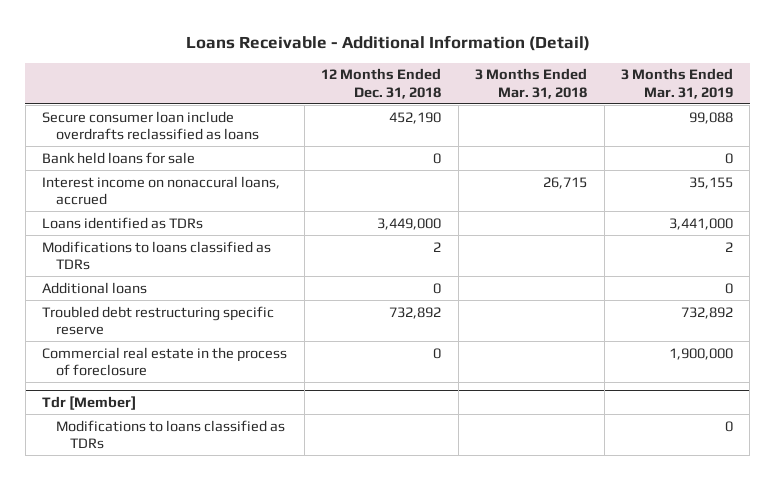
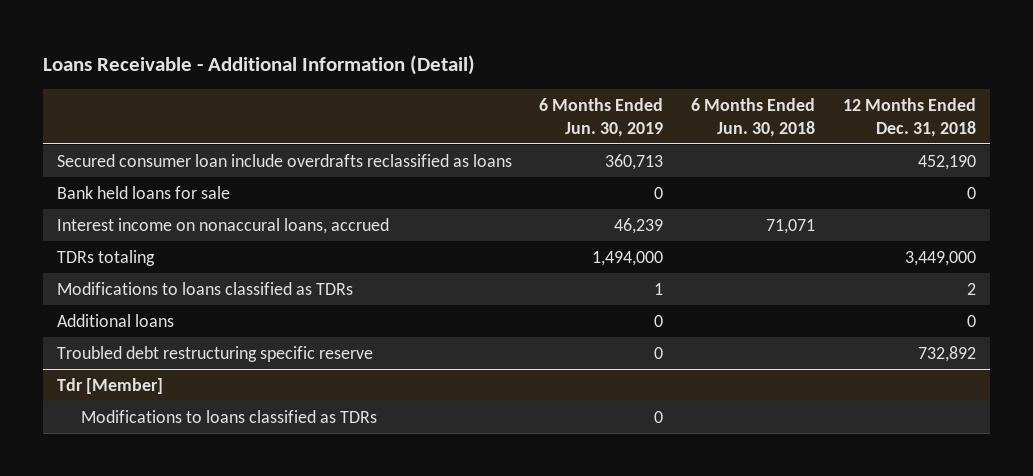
- | 12 Months Ended Dec. 31, 2018 | 3 Months Ended Mar. 31, 2018 | 3 Months Ended Mar. 31, 2019
+ | 6 Months Ended Jun. 30, 2019 | 6 Months Ended Jun. 30, 2018 | 12 Months Ended Dec. 31, 2018
- Secure consumer loan include overdrafts reclassified as loans | 452,190 | | 99,088
+ Secured consumer loan include overdrafts reclassified as loans | 360,713 | | 452,190
- Loans identified as TDRs | 3,449,000 | | 3,441,000
+ TDRs totaling | 1,494,000 | | 3,449,000
- Commercial real estate in the process of foreclosure | 0 | | 1,900,000

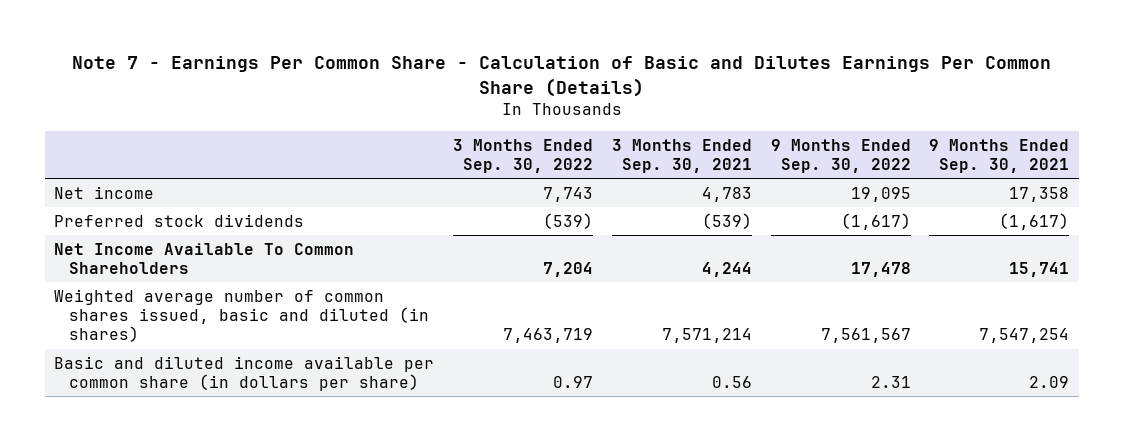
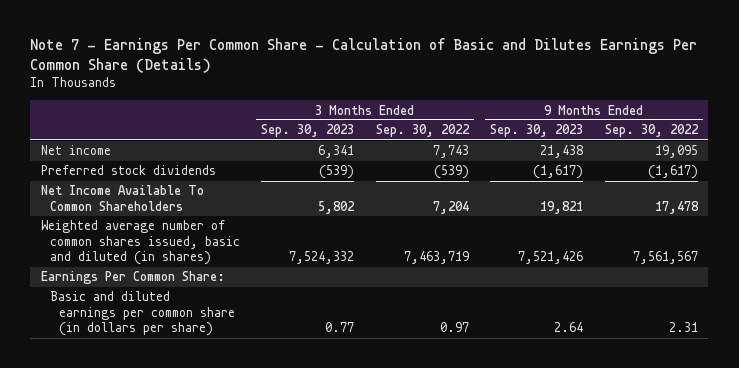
- | 3 Months Ended Sep. 30, 2022 | 3 Months Ended Sep. 30, 2021 | 9 Months Ended Sep. 30, 2022 | 9 Months Ended Sep. 30, 2021
+ | 3 Months Ended Sep. 30, 2023 | 3 Months Ended Sep. 30, 2022 | 9 Months Ended Sep. 30, 2023 | 9 Months Ended Sep. 30, 2022
- Basic and diluted income available per common share (in dollars per share) | 0.97 | 0.56 | 2.31 | 2.09
+ Earnings Per Common Share:
+ Basic and diluted earnings per common share (in dollars per share) | 0.77 | 0.97 | 2.64 | 2.31

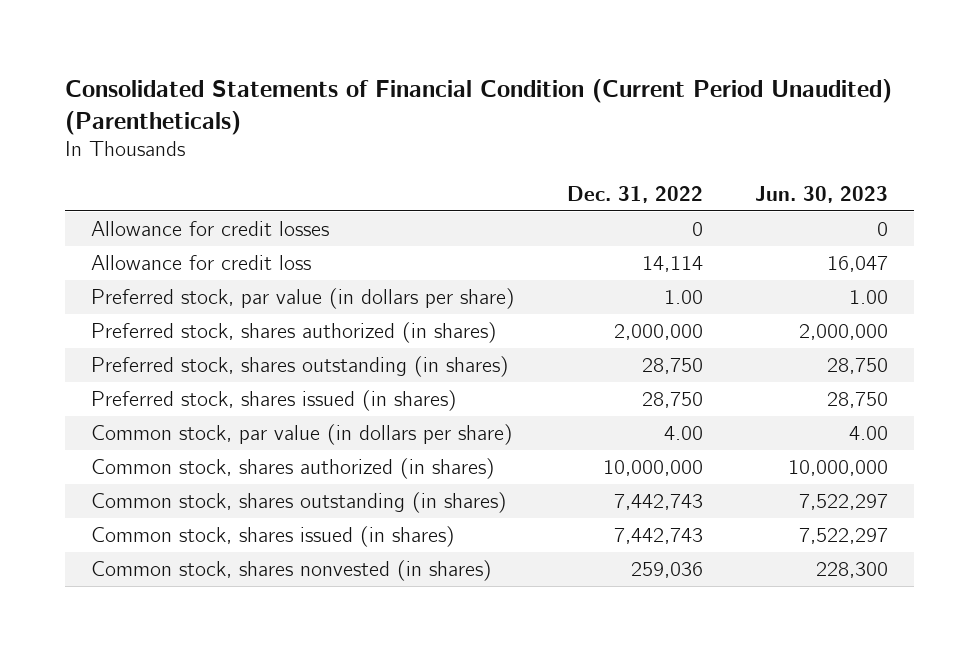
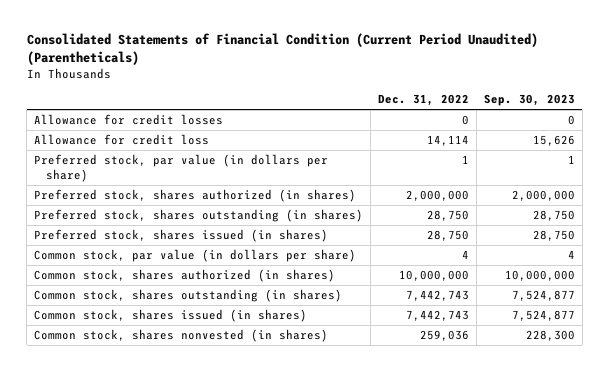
- | Dec. 31, 2022 | Jun. 30, 2023
+ | Dec. 31, 2022 | Sep. 30, 2023
- Preferred stock, par value (in dollars per share) | 1.00 | 1.00
+ Preferred stock, par value (in dollars per share) | 1 | 1
- Common stock, par value (in dollars per share) | 4.00 | 4.00
+ Common stock, par value (in dollars per share) | 4 | 4

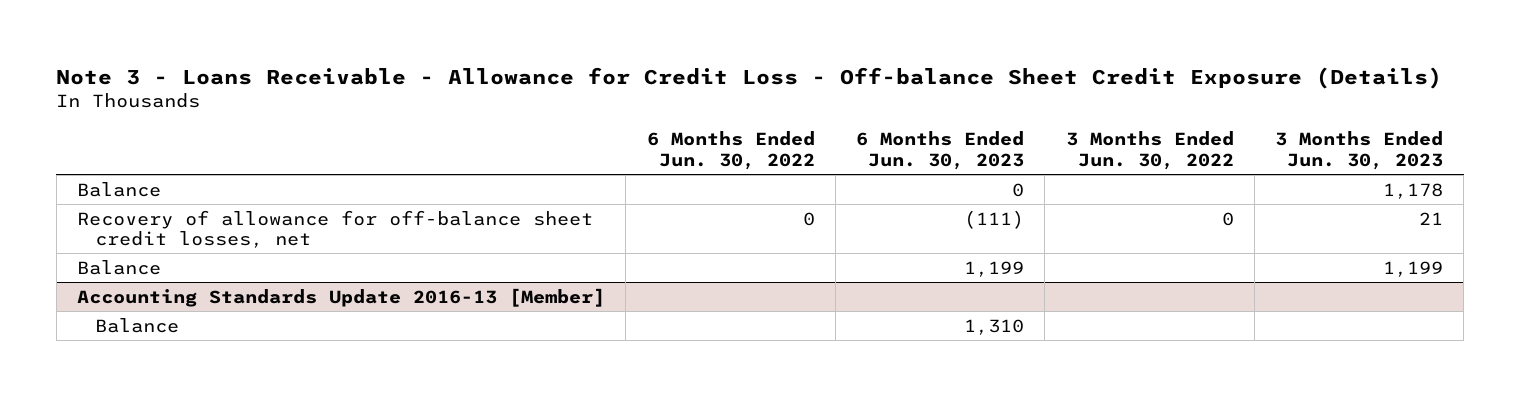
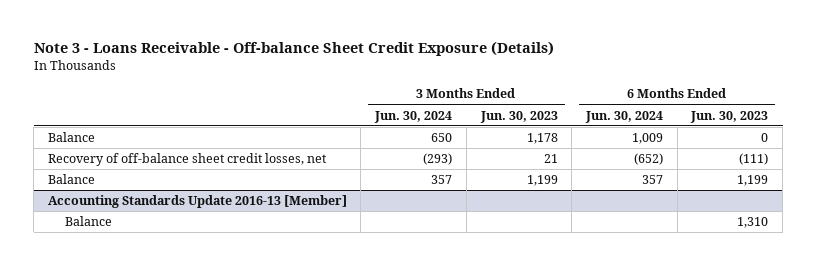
- Note 3 - Loans Receivable - Allowance for Credit Loss - Off-balance Sheet Credit Exposure (Details)
+ Note 3 - Loans Receivable - Off-balance Sheet Credit Exposure (Details)
- | 6 Months Ended Jun. 30, 2022 | 6 Months Ended Jun. 30, 2023 | 3 Months Ended Jun. 30, 2022 | 3 Months Ended Jun. 30, 2023
+ | 3 Months Ended Jun. 30, 2024 | 3 Months Ended Jun. 30, 2023 | 6 Months Ended Jun. 30, 2024 | 6 Months Ended Jun. 30, 2023
- Recovery of allowance for off-balance sheet credit losses, net | 0 | (111) | 0 | 21
+ Recovery of off-balance sheet credit losses, net | (293) | 21 | (652) | (111)

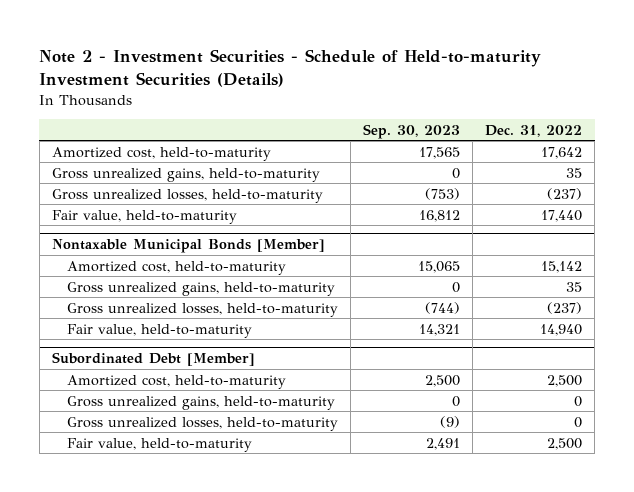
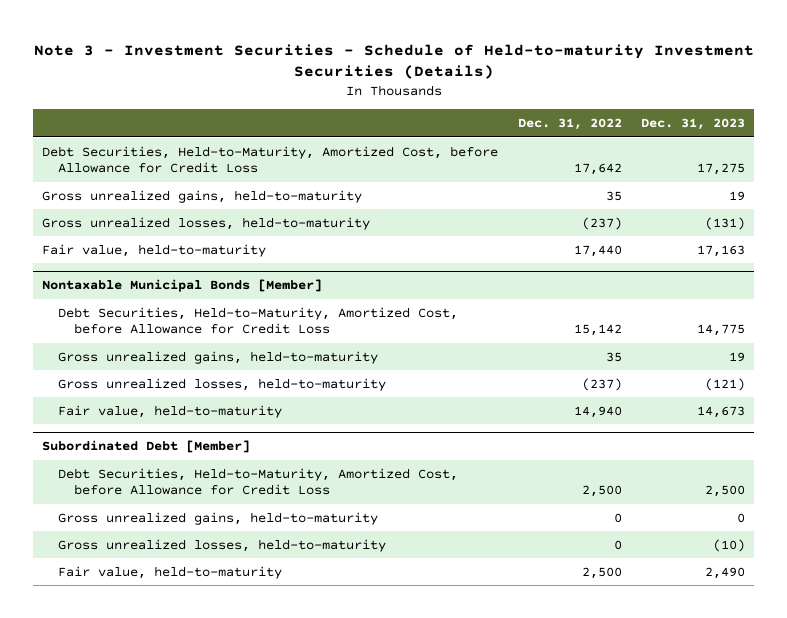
- Note 2 - Investment Securities - Schedule of Held-to-maturity Investment Securities (Details)
+ Note 3 - Investment Securities - Schedule of Held-to-maturity Investment Securities (Details)
- | Sep. 30, 2023 | Dec. 31, 2022
+ | Dec. 31, 2022 | Dec. 31, 2023
- Amortized cost, held-to-maturity | 17,565 | 17,642
+ Debt Securities, Held-to-Maturity, Amortized Cost, before Allowance for Credit Loss | 17,642 | 17,275
@ Nontaxable Municipal Bonds [Member]
- Amortized cost, held-to-maturity | 15,065 | 15,142
+ Debt Securities, Held-to-Maturity, Amortized Cost, before Allowance for Credit Loss | 15,142 | 14,775
@ Subordinated Debt [Member]
- Amortized cost, held-to-maturity | 2,500 | 2,500
+ Debt Securities, Held-to-Maturity, Amortized Cost, before Allowance for Credit Loss | 2,500 | 2,500

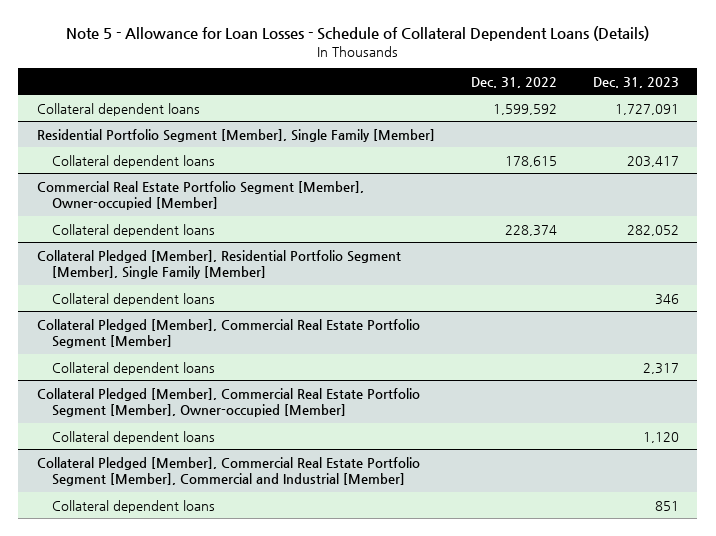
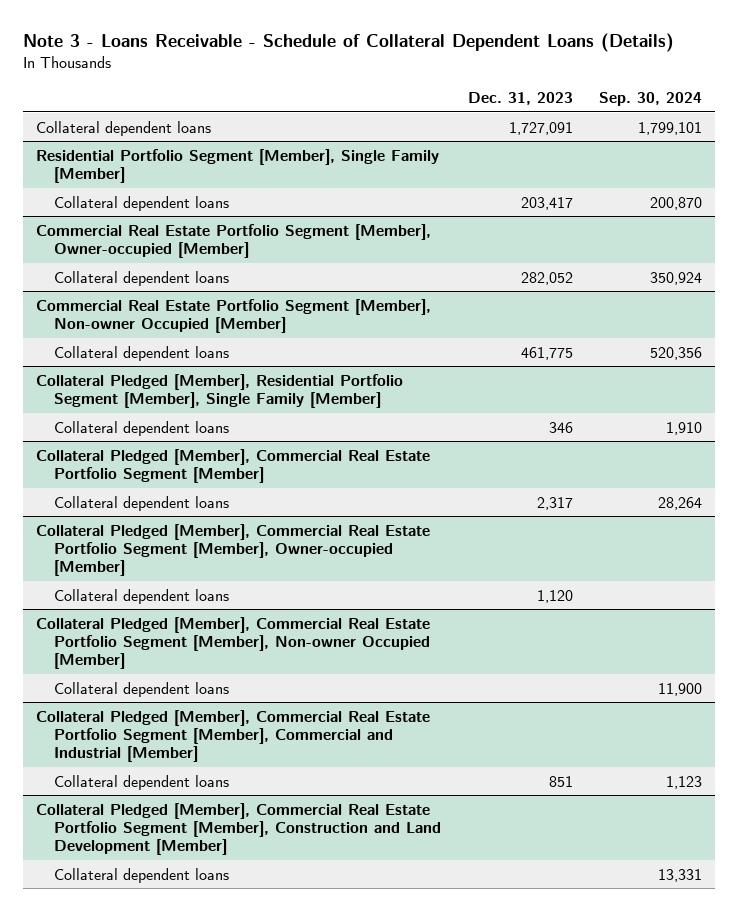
- Note 5 - Allowance for Loan Losses - Schedule of Collateral Dependent Loans (Details)
+ Note 3 - Loans Receivable - Schedule of Collateral Dependent Loans (Details)
- | Dec. 31, 2022 | Dec. 31, 2023
+ | Dec. 31, 2023 | Sep. 30, 2024
+ Commercial Real Estate Portfolio Segment [Member], Non-owner Occupied [Member]
+ Collateral dependent loans | 461,775 | 520,356
+ Collateral Pledged [Member], Commercial Real Estate Portfolio Segment [Member], Non-owner Occupied [Member]
+ Collateral dependent loans | | 11,900
+ Collateral Pledged [Member], Commercial Real Estate Portfolio Segment [Member], Construction and Land Development [Member]
+ Collateral dependent loans | | 13,331

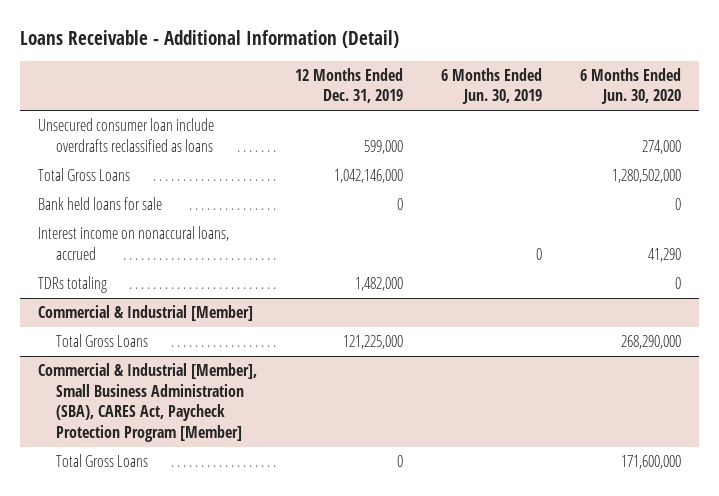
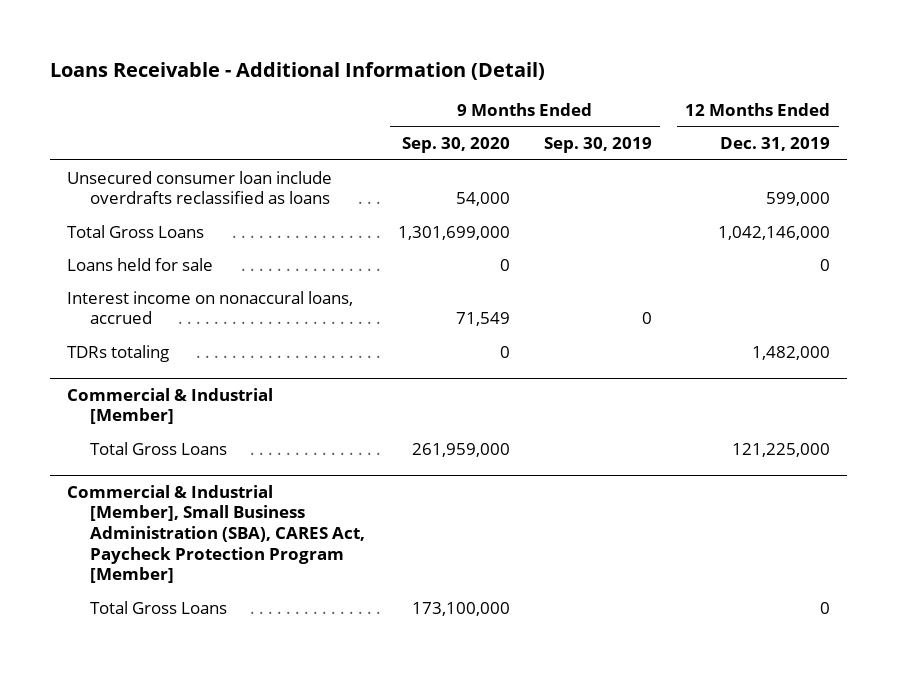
- | 12 Months Ended Dec. 31, 2019 | 6 Months Ended Jun. 30, 2019 | 6 Months Ended Jun. 30, 2020
+ | 9 Months Ended Sep. 30, 2020 | 9 Months Ended Sep. 30, 2019 | 12 Months Ended Dec. 31, 2019
- Bank held loans for sale | 0 | | 0
+ Loans held for sale | 0 | | 0

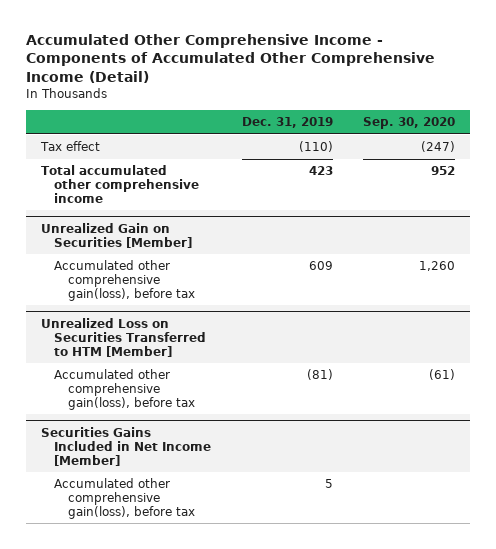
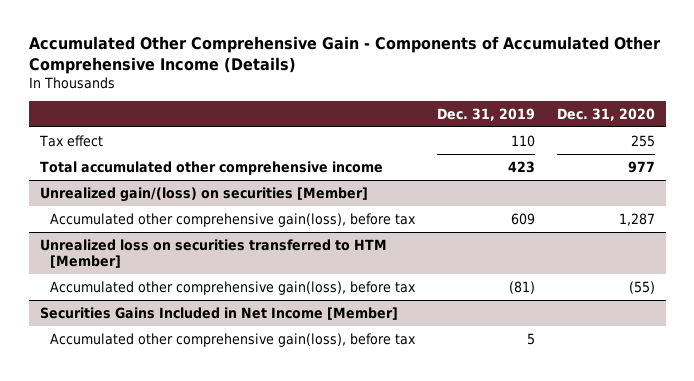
- Accumulated Other Comprehensive Income - Components of Accumulated Other Comprehensive Income (Detail)
+ Accumulated Other Comprehensive Gain - Components of Accumulated Other Comprehensive Income (Details)
- | Dec. 31, 2019 | Sep. 30, 2020
+ | Dec. 31, 2019 | Dec. 31, 2020
- Tax effect | (110) | (247)
+ Tax effect | 110 | 255
- Unrealized Gain on Securities [Member]
+ Unrealized gain/(loss) on securities [Member]
- Unrealized Loss on Securities Transferred to HTM [Member]
+ Unrealized loss on securities transferred to HTM [Member]

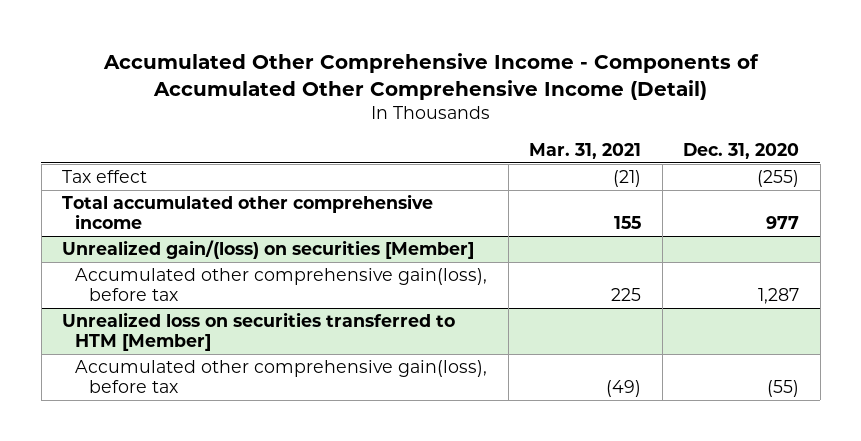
- Accumulated Other Comprehensive Gain - Components of Accumulated Other Comprehensive Income (Details)
+ Accumulated Other Comprehensive Income - Components of Accumulated Other Comprehensive Income (Detail)
- | Dec. 31, 2019 | Dec. 31, 2020
+ | Mar. 31, 2021 | Dec. 31, 2020
- Tax effect | 110 | 255
+ Tax effect | (21) | (255)
- Securities Gains Included in Net Income [Member]
- Accumulated other comprehensive gain(loss), before tax | 5 |

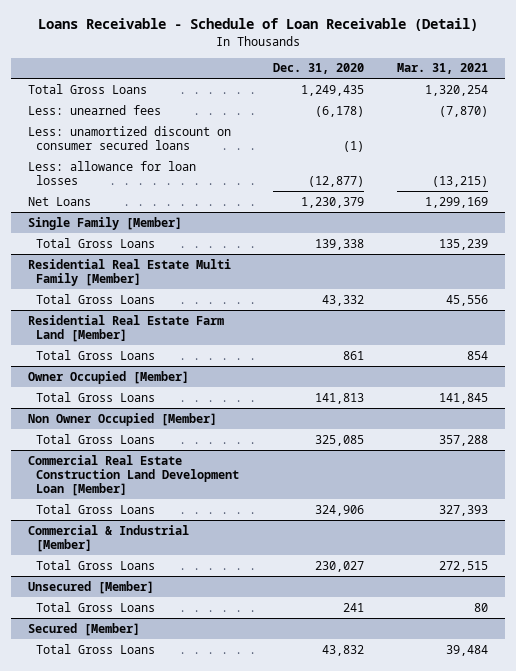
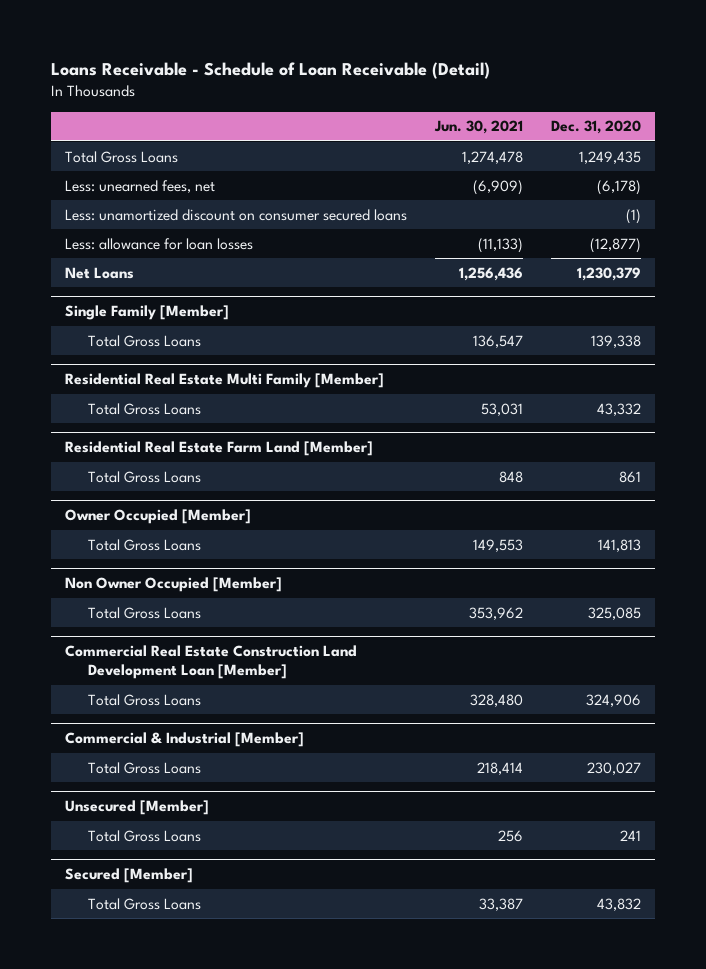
- | Dec. 31, 2020 | Mar. 31, 2021
+ | Jun. 30, 2021 | Dec. 31, 2020
- Less: unearned fees | (6,178) | (7,870)
+ Less: unearned fees, net | (6,909) | (6,178)

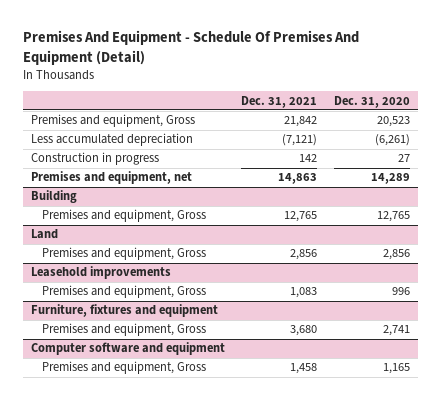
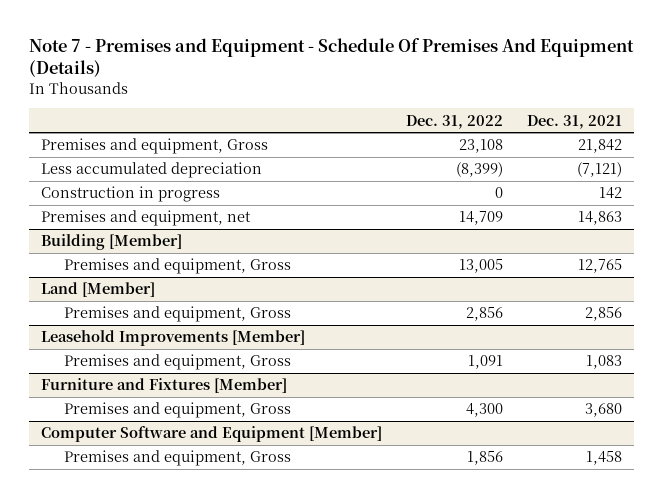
- Premises And Equipment - Schedule Of Premises And Equipment (Detail)
+ Note 7 - Premises and Equipment - Schedule Of Premises And Equipment (Details)
- | Dec. 31, 2021 | Dec. 31, 2020
+ | Dec. 31, 2022 | Dec. 31, 2021
- Building
+ Building [Member]
- Land
+ Land [Member]
- Leasehold improvements
+ Leasehold Improvements [Member]
- Furniture, fixtures and equipment
+ Furniture and Fixtures [Member]
- Computer software and equipment
+ Computer Software and Equipment [Member]

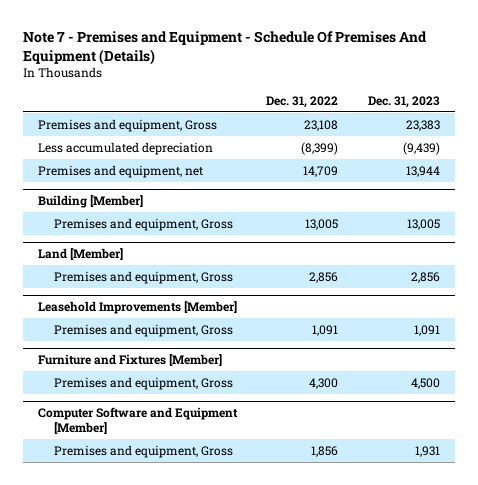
- | Dec. 31, 2022 | Dec. 31, 2021
+ | Dec. 31, 2022 | Dec. 31, 2023
- Construction in progress | 0 | 142

